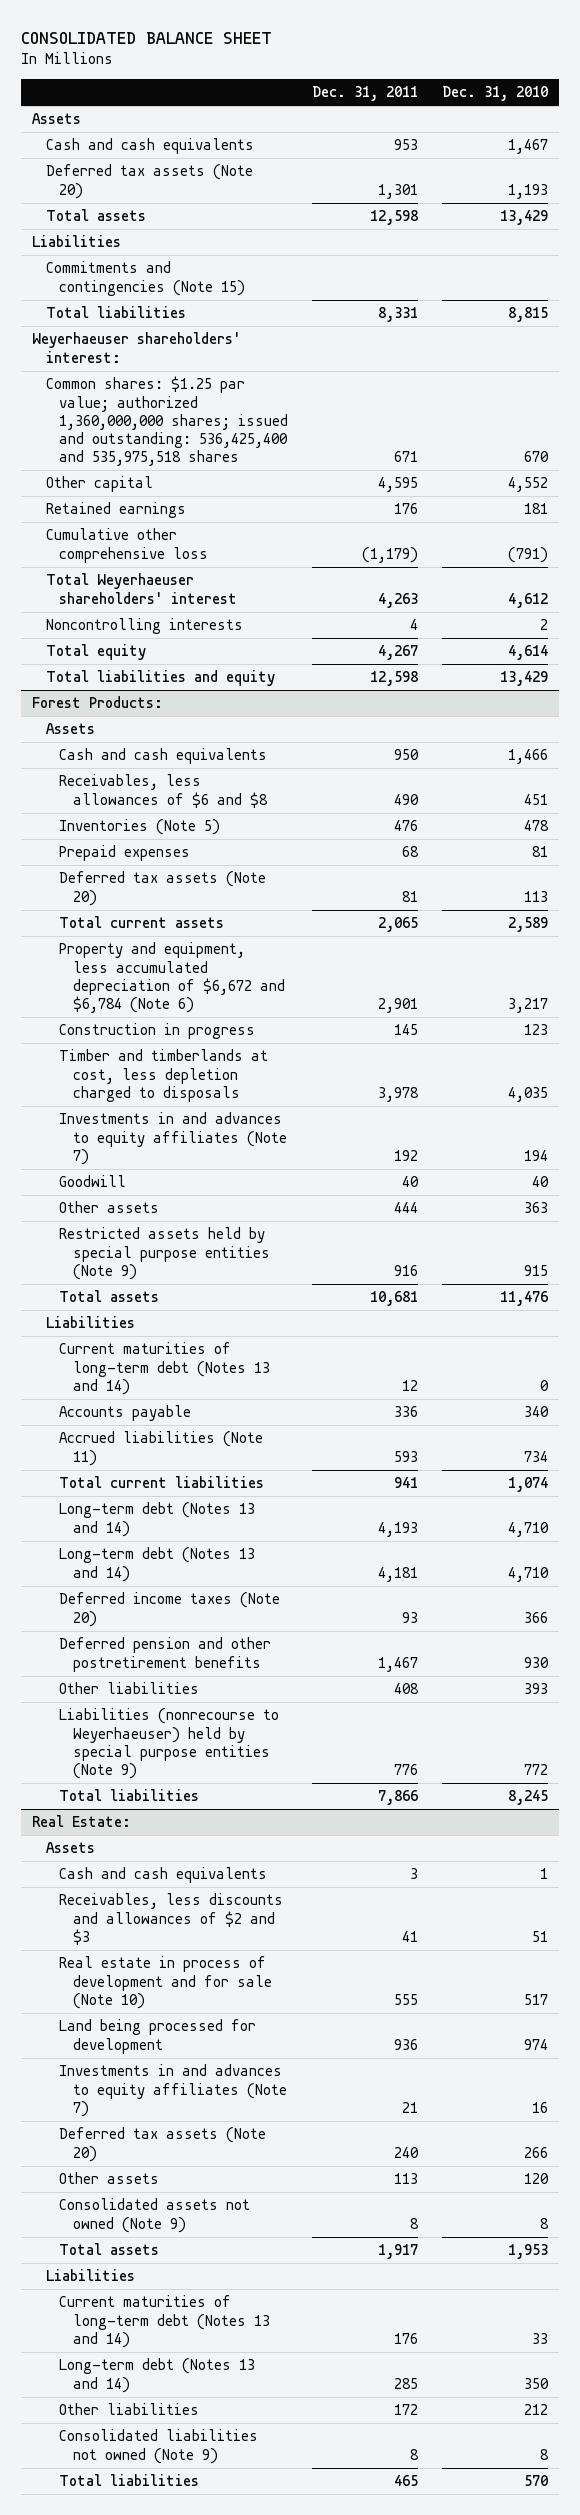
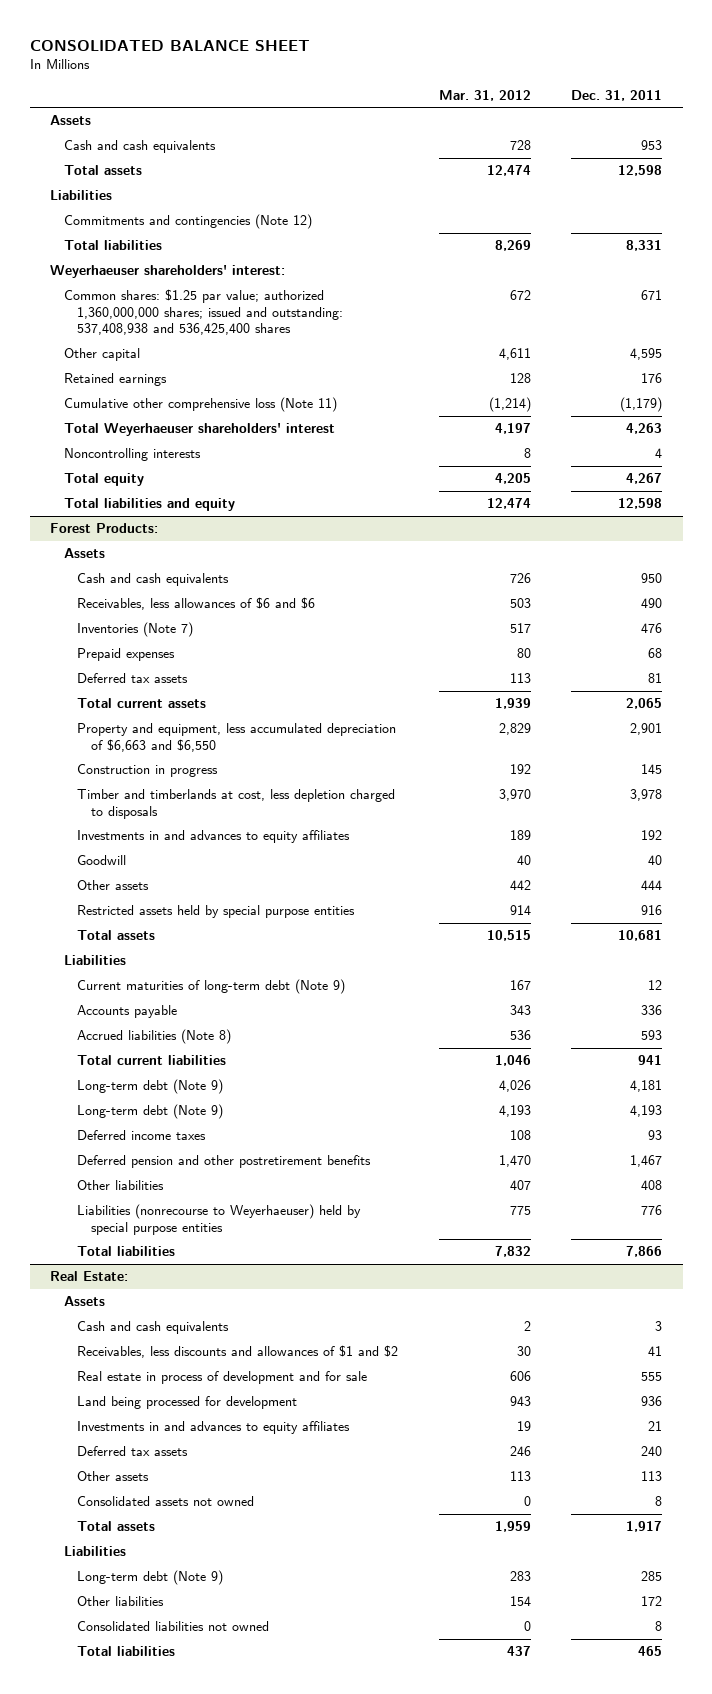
- | Dec. 31, 2011 | Dec. 31, 2010
+ | Mar. 31, 2012 | Dec. 31, 2011
- Deferred tax assets (Note 20) | 1,301 | 1,193
- Commitments and contingencies (Note 15)
+ Commitments and contingencies (Note 12)
- Common shares: $1.25 par value; authorized 1,360,000,000 shares; issued and outstanding: 536,425,400 and 535,975,518 shares | 671 | 670
+ Common shares: $1.25 par value; authorized 1,360,000,000 shares; issued and outstanding: 537,408,938 and 536,425,400 shares | 672 | 671
- Cumulative other comprehensive loss | (1,179) | (791)
+ Cumulative other comprehensive loss (Note 11) | (1,214) | (1,179)
@ Forest Products:
- Receivables, less allowances of $6 and $8 | 490 | 451
- Inventories (Note 5) | 476 | 478
+ Receivables, less allowances of $6 and $6 | 503 | 490
+ Inventories (Note 7) | 517 | 476
- Deferred tax assets (Note 20) | 81 | 113
+ Deferred tax assets | 113 | 81
- Property and equipment, less accumulated depreciation of $6,672 and $6,784 (Note 6) | 2,901 | 3,217
+ Property and equipment, less accumulated depreciation of $6,663 and $6,550 | 2,829 | 2,901
- Investments in and advances to equity affiliates (Note 7) | 192 | 194
+ Investments in and advances to equity affiliates | 189 | 192
- Restricted assets held by special purpose entities (Note 9) | 916 | 915
+ Restricted assets held by special purpose entities | 914 | 916
- Current maturities of long-term debt (Notes 13 and 14) | 12 | 0
+ Current maturities of long-term debt (Note 9) | 167 | 12
- Accrued liabilities (Note 11) | 593 | 734
+ Accrued liabilities (Note 8) | 536 | 593
- Long-term debt (Notes 13 and 14) | 4,193 | 4,710
- Long-term debt (Notes 13 and 14) | 4,181 | 4,710
- Deferred income taxes (Note 20) | 93 | 366
+ Long-term debt (Note 9) | 4,026 | 4,181
+ Long-term debt (Note 9) | 4,193 | 4,193
+ Deferred income taxes | 108 | 93
- Liabilities (nonrecourse to Weyerhaeuser) held by special purpose entities (Note 9) | 776 | 772
+ Liabilities (nonrecourse to Weyerhaeuser) held by special purpose entities | 775 | 776
@ Real Estate:
- Receivables, less discounts and allowances of $2 and $3 | 41 | 51
- Real estate in process of development and for sale (Note 10) | 555 | 517
+ Receivables, less discounts and allowances of $1 and $2 | 30 | 41
+ Real estate in process of development and for sale | 606 | 555
- Investments in and advances to equity affiliates (Note 7) | 21 | 16
- Deferred tax assets (Note 20) | 240 | 266
+ Investments in and advances to equity affiliates | 19 | 21
+ Deferred tax assets | 246 | 240
- Consolidated assets not owned (Note 9) | 8 | 8
+ Consolidated assets not owned | 0 | 8
- Current maturities of long-term debt (Notes 13 and 14) | 176 | 33
- Long-term debt (Notes 13 and 14) | 285 | 350
+ Long-term debt (Note 9) | 283 | 285
- Consolidated liabilities not owned (Note 9) | 8 | 8
+ Consolidated liabilities not owned | 0 | 8

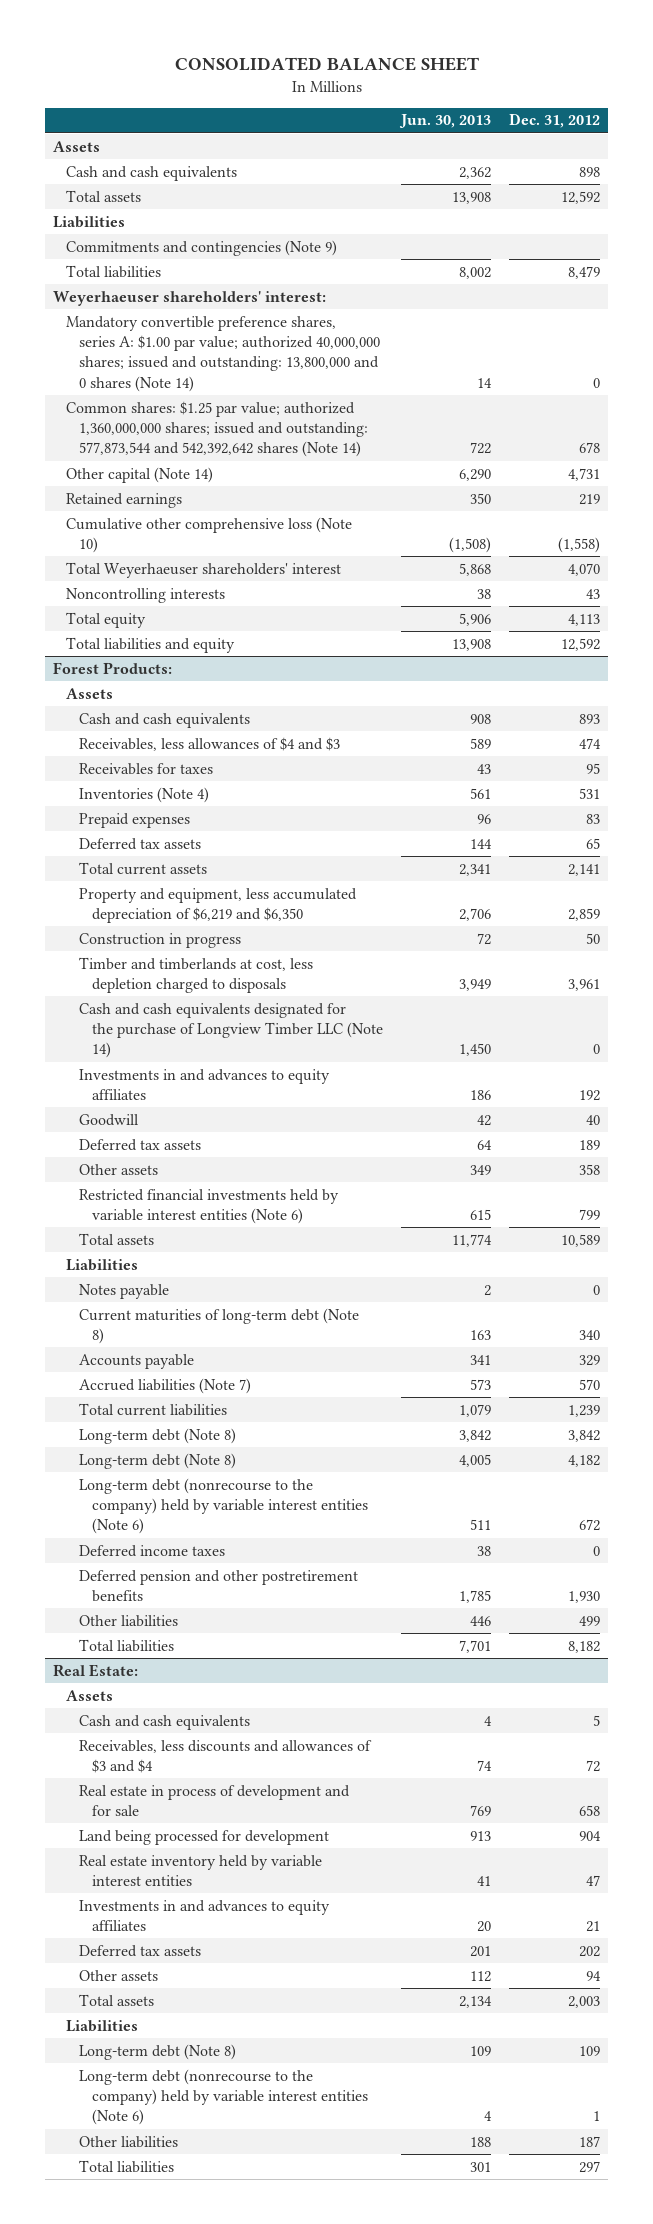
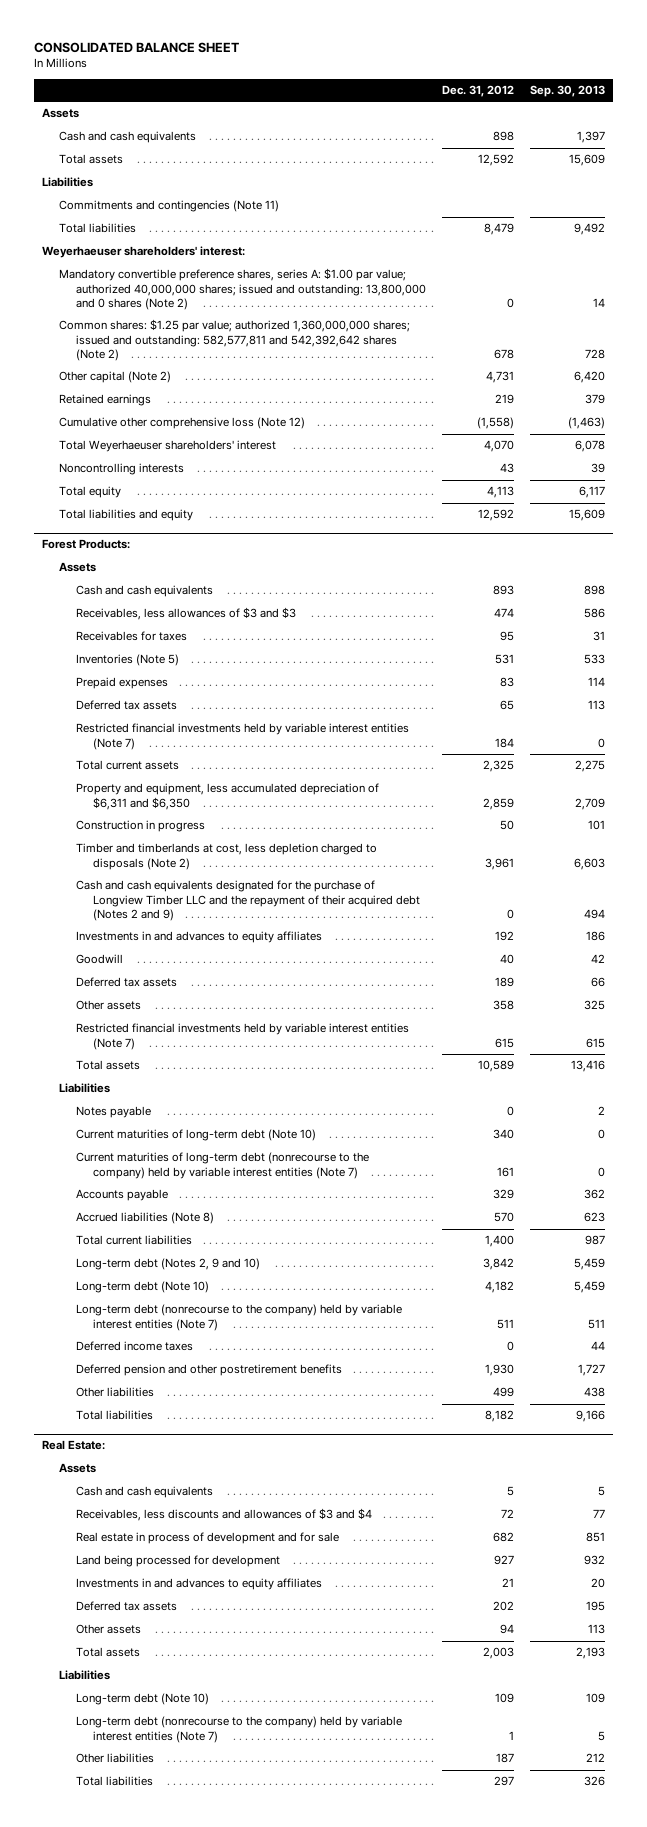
- | Jun. 30, 2013 | Dec. 31, 2012
+ | Dec. 31, 2012 | Sep. 30, 2013
- Commitments and contingencies (Note 9)
+ Commitments and contingencies (Note 11)
- Mandatory convertible preference shares, series A: $1.00 par value; authorized 40,000,000 shares; issued and outstanding: 13,800,000 and 0 shares (Note 14) | 14 | 0
- Common shares: $1.25 par value; authorized 1,360,000,000 shares; issued and outstanding: 577,873,544 and 542,392,642 shares (Note 14) | 722 | 678
- Other capital (Note 14) | 6,290 | 4,731
+ Mandatory convertible preference shares, series A: $1.00 par value; authorized 40,000,000 shares; issued and outstanding: 13,800,000 and 0 shares (Note 2) | 0 | 14
+ Common shares: $1.25 par value; authorized 1,360,000,000 shares; issued and outstanding: 582,577,811 and 542,392,642 shares (Note 2) | 678 | 728
+ Other capital (Note 2) | 4,731 | 6,420
- Cumulative other comprehensive loss (Note 10) | (1,508) | (1,558)
+ Cumulative other comprehensive loss (Note 12) | (1,558) | (1,463)
@ Forest Products:
- Receivables, less allowances of $4 and $3 | 589 | 474
+ Receivables, less allowances of $3 and $3 | 474 | 586
- Inventories (Note 4) | 561 | 531
+ Inventories (Note 5) | 531 | 533
- Total current assets | 2,341 | 2,141
- Property and equipment, less accumulated depreciation of $6,219 and $6,350 | 2,706 | 2,859
+ Restricted financial investments held by variable interest entities (Note 7) | 184 | 0
+ Total current assets | 2,325 | 2,275
+ Property and equipment, less accumulated depreciation of $6,311 and $6,350 | 2,859 | 2,709
- Timber and timberlands at cost, less depletion charged to disposals | 3,949 | 3,961
- Cash and cash equivalents designated for the purchase of Longview Timber LLC (Note 14) | 1,450 | 0
+ Timber and timberlands at cost, less depletion charged to disposals (Note 2) | 3,961 | 6,603
+ Cash and cash equivalents designated for the purchase of Longview Timber LLC and the repayment of their acquired debt (Notes 2 and 9) | 0 | 494
- Restricted financial investments held by variable interest entities (Note 6) | 615 | 799
+ Restricted financial investments held by variable interest entities (Note 7) | 615 | 615
- Current maturities of long-term debt (Note 8) | 163 | 340
+ Current maturities of long-term debt (Note 10) | 340 | 0
+ Current maturities of long-term debt (nonrecourse to the company) held by variable interest entities (Note 7) | 161 | 0
- Accrued liabilities (Note 7) | 573 | 570
- Total current liabilities | 1,079 | 1,239
- Long-term debt (Note 8) | 3,842 | 3,842
- Long-term debt (Note 8) | 4,005 | 4,182
- Long-term debt (nonrecourse to the company) held by variable interest entities (Note 6) | 511 | 672
+ Accrued liabilities (Note 8) | 570 | 623
+ Total current liabilities | 1,400 | 987
+ Long-term debt (Notes 2, 9 and 10) | 3,842 | 5,459
+ Long-term debt (Note 10) | 4,182 | 5,459
+ Long-term debt (nonrecourse to the company) held by variable interest entities (Note 7) | 511 | 511
@ Real Estate:
- Real estate in process of development and for sale | 769 | 658
- Land being processed for development | 913 | 904
- Real estate inventory held by variable interest entities | 41 | 47
+ Real estate in process of development and for sale | 682 | 851
+ Land being processed for development | 927 | 932
- Long-term debt (Note 8) | 109 | 109
- Long-term debt (nonrecourse to the company) held by variable interest entities (Note 6) | 4 | 1
+ Long-term debt (Note 10) | 109 | 109
+ Long-term debt (nonrecourse to the company) held by variable interest entities (Note 7) | 1 | 5

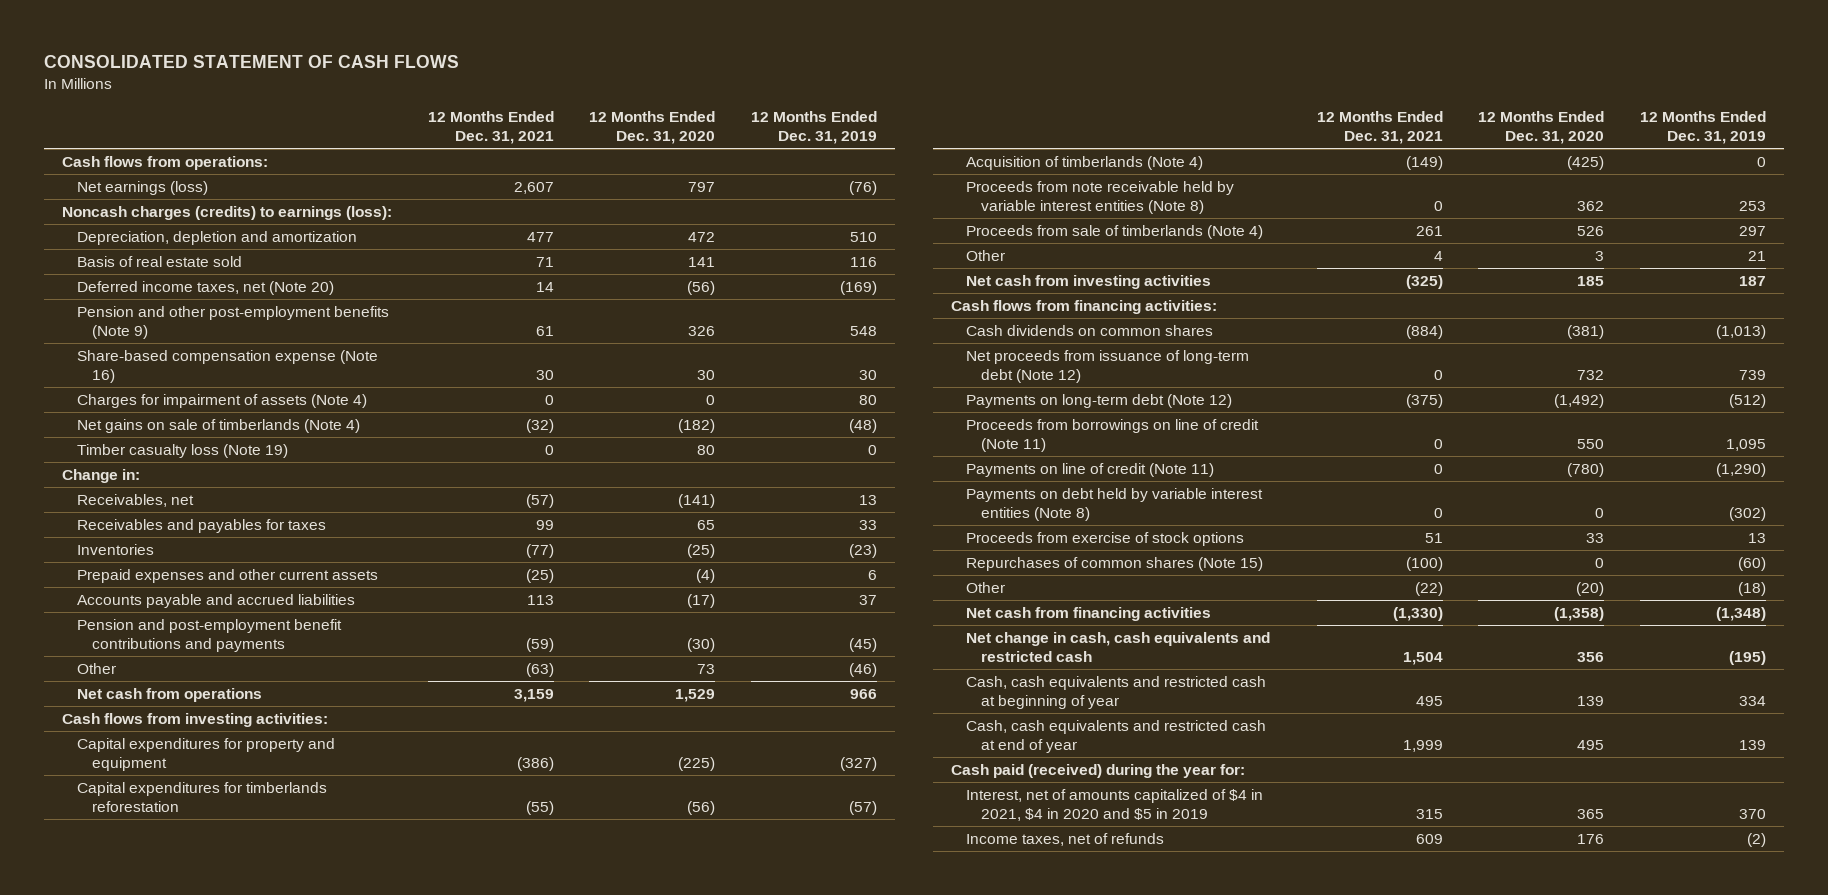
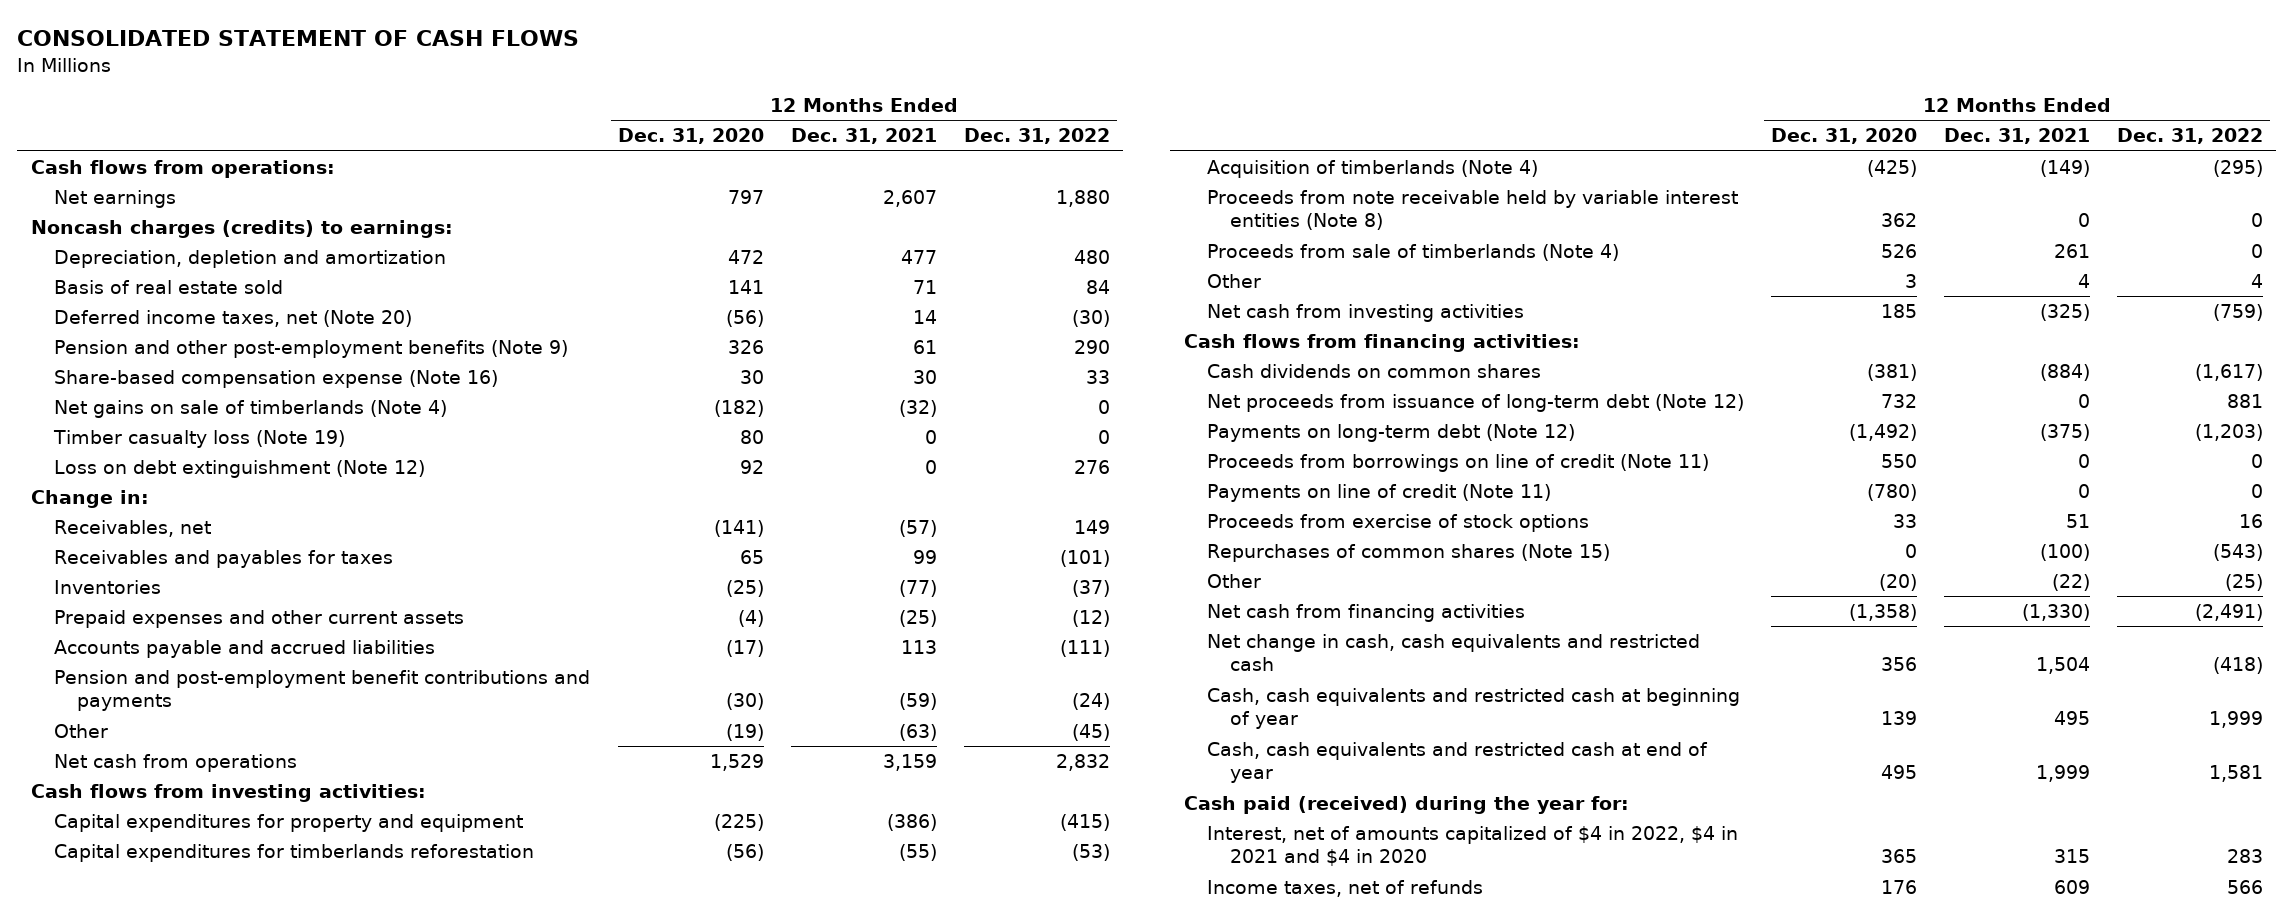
- | 12 Months Ended Dec. 31, 2021 | 12 Months Ended Dec. 31, 2020 | 12 Months Ended Dec. 31, 2019
+ | 12 Months Ended Dec. 31, 2020 | 12 Months Ended Dec. 31, 2021 | 12 Months Ended Dec. 31, 2022
- Net earnings (loss) | 2,607 | 797 | (76)
- Noncash charges (credits) to earnings (loss):
+ Net earnings | 797 | 2,607 | 1,880
+ Noncash charges (credits) to earnings:
- Charges for impairment of assets (Note 4) | 0 | 0 | 80
+ Loss on debt extinguishment (Note 12) | 92 | 0 | 276
- Other | (63) | 73 | (46)
+ Other | (19) | (63) | (45)
- Payments on debt held by variable interest entities (Note 8) | 0 | 0 | (302)
- Interest, net of amounts capitalized of $4 in 2021, $4 in 2020 and $5 in 2019 | 315 | 365 | 370
+ Interest, net of amounts capitalized of $4 in 2022, $4 in 2021 and $4 in 2020 | 365 | 315 | 283

